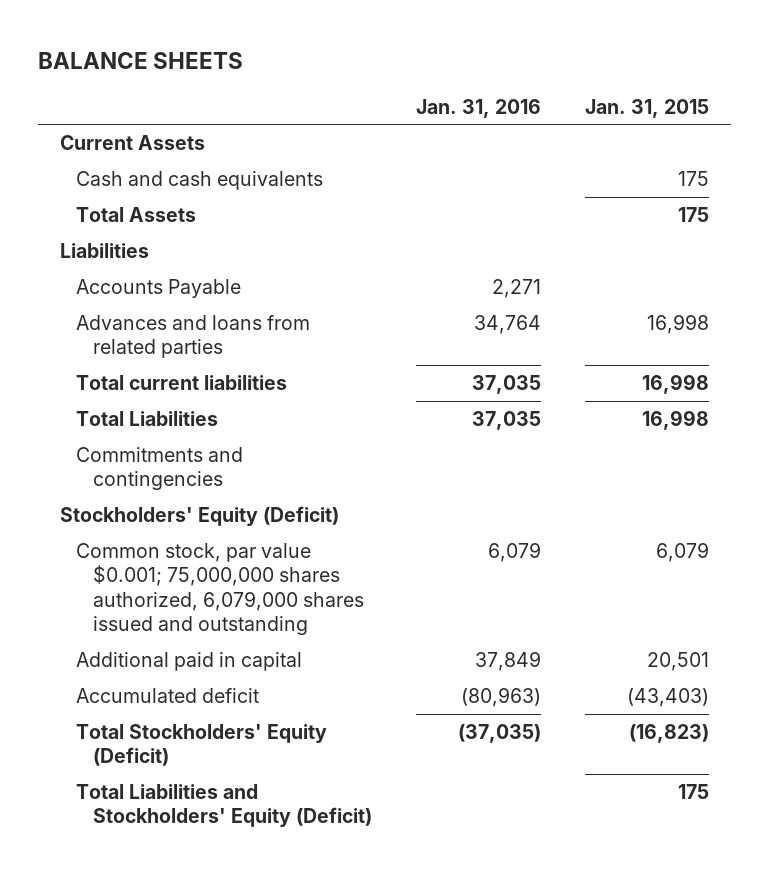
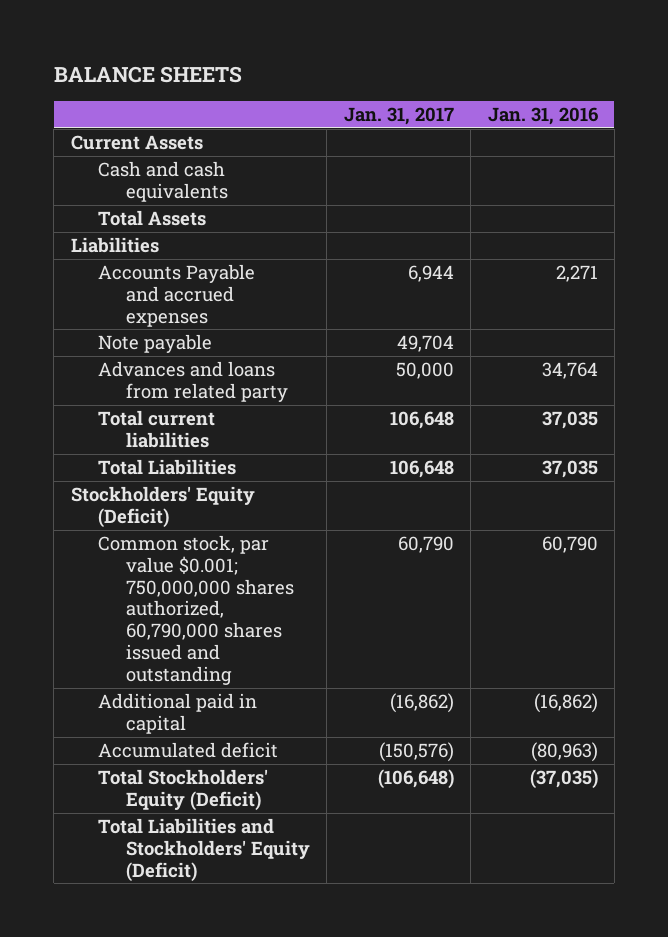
- | Jan. 31, 2016 | Jan. 31, 2015
+ | Jan. 31, 2017 | Jan. 31, 2016
- Accounts Payable | 2,271 |
- Advances and loans from related parties | 34,764 | 16,998
+ Accounts Payable and accrued expenses | 6,944 | 2,271
+ Note payable | 49,704 |
+ Advances and loans from related party | 50,000 | 34,764
- Commitments and contingencies
- Common stock, par value $0.001; 75,000,000 shares authorized, 6,079,000 shares issued and outstanding | 6,079 | 6,079
- Additional paid in capital | 37,849 | 20,501
+ Common stock, par value $0.001; 750,000,000 shares authorized, 60,790,000 shares issued and outstanding | 60,790 | 60,790
+ Additional paid in capital | (16,862) | (16,862)

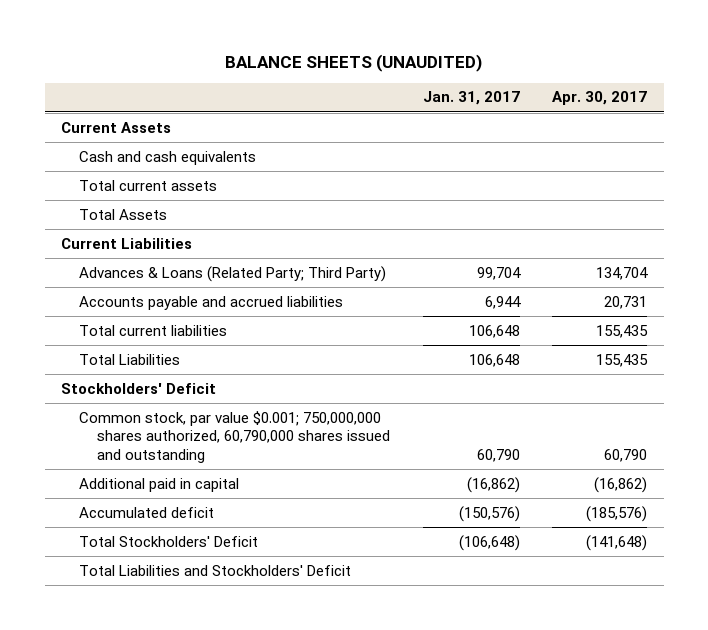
- BALANCE SHEETS
+ BALANCE SHEETS (UNAUDITED)
- | Jan. 31, 2017 | Jan. 31, 2016
+ | Jan. 31, 2017 | Apr. 30, 2017
+ Total current assets
- Liabilities
- Accounts Payable and accrued expenses | 6,944 | 2,271
- Note payable | 49,704 |
- Advances and loans from related party | 50,000 | 34,764
+ Current Liabilities
+ Advances & Loans (Related Party; Third Party) | 99,704 | 134,704
+ Accounts payable and accrued liabilities | 6,944 | 20,731
- Stockholders' Equity (Deficit)
+ Stockholders' Deficit
- Total Stockholders' Equity (Deficit) | (106,648) | (37,035)
- Total Liabilities and Stockholders' Equity (Deficit)
+ Total Stockholders' Deficit | (106,648) | (141,648)
+ Total Liabilities and Stockholders' Deficit

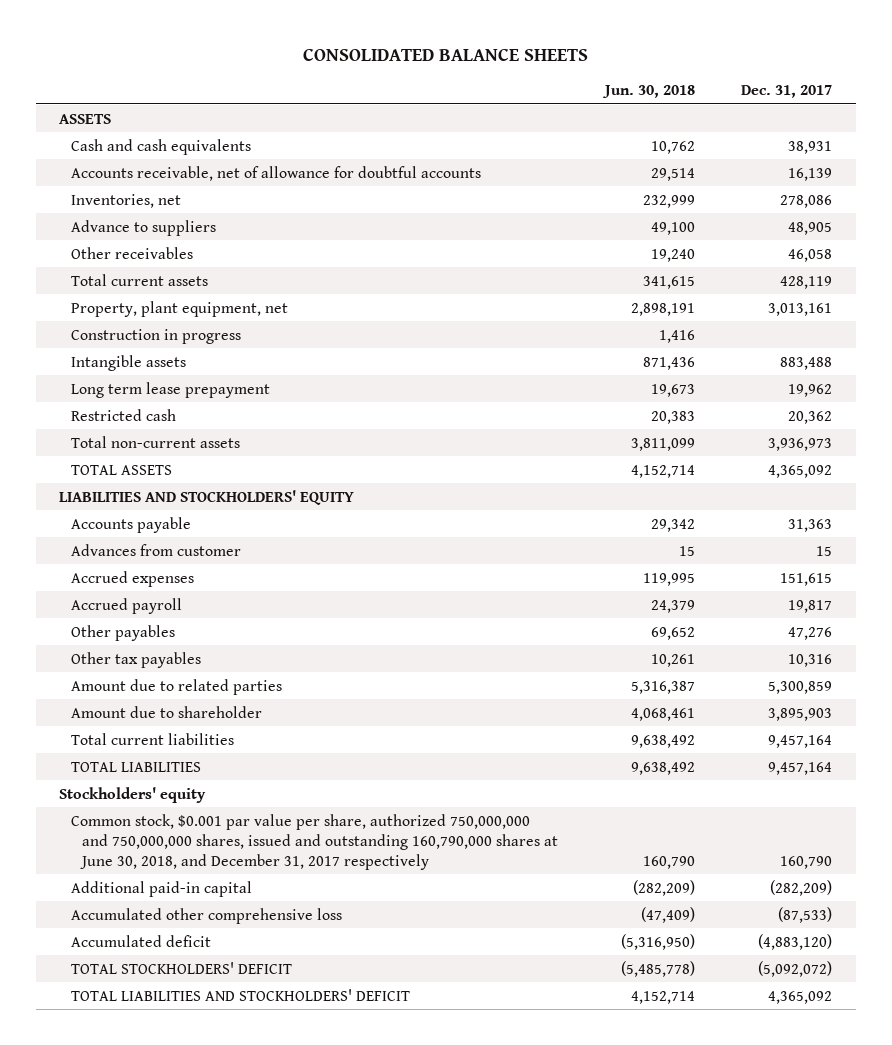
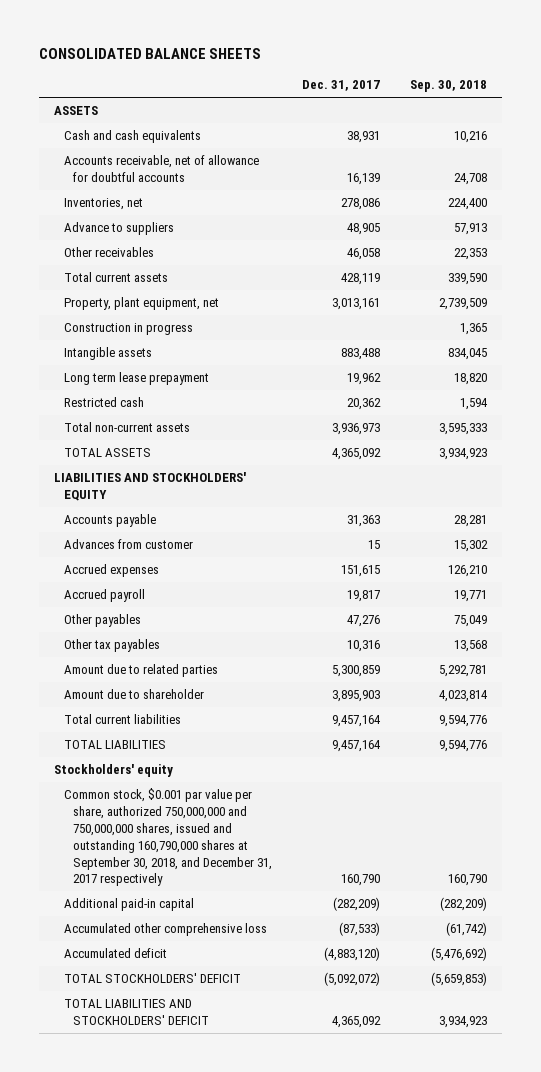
- | Jun. 30, 2018 | Dec. 31, 2017
+ | Dec. 31, 2017 | Sep. 30, 2018
- Common stock, $0.001 par value per share, authorized 750,000,000 and 750,000,000 shares, issued and outstanding 160,790,000 shares at June 30, 2018, and December 31, 2017 respectively | 160,790 | 160,790
+ Common stock, $0.001 par value per share, authorized 750,000,000 and 750,000,000 shares, issued and outstanding 160,790,000 shares at September 30, 2018, and December 31, 2017 respectively | 160,790 | 160,790

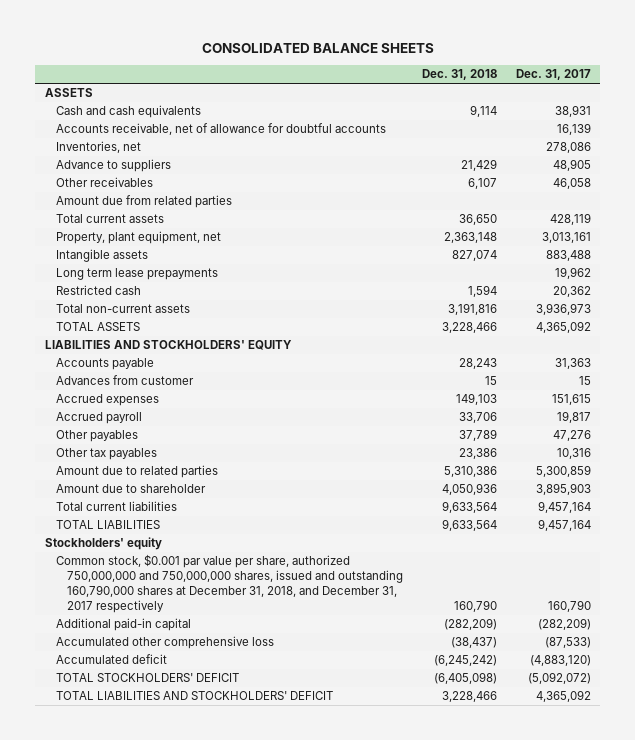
- | Dec. 31, 2017 | Sep. 30, 2018
+ | Dec. 31, 2018 | Dec. 31, 2017
+ Amount due from related parties
- Construction in progress | | 1,365
- Long term lease prepayment | 19,962 | 18,820
+ Long term lease prepayments | | 19,962
- Common stock, $0.001 par value per share, authorized 750,000,000 and 750,000,000 shares, issued and outstanding 160,790,000 shares at September 30, 2018, and December 31, 2017 respectively | 160,790 | 160,790
+ Common stock, $0.001 par value per share, authorized 750,000,000 and 750,000,000 shares, issued and outstanding 160,790,000 shares at December 31, 2018, and December 31, 2017 respectively | 160,790 | 160,790

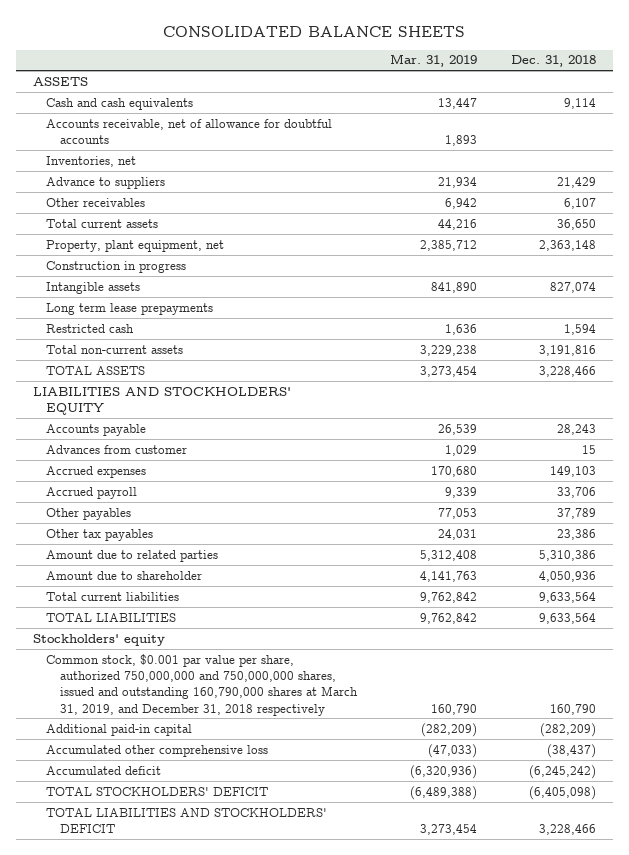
- | Dec. 31, 2018 | Dec. 31, 2017
+ | Mar. 31, 2019 | Dec. 31, 2018
- Amount due from related parties
+ Construction in progress
- Common stock, $0.001 par value per share, authorized 750,000,000 and 750,000,000 shares, issued and outstanding 160,790,000 shares at December 31, 2018, and December 31, 2017 respectively | 160,790 | 160,790
+ Common stock, $0.001 par value per share, authorized 750,000,000 and 750,000,000 shares, issued and outstanding 160,790,000 shares at March 31, 2019, and December 31, 2018 respectively | 160,790 | 160,790

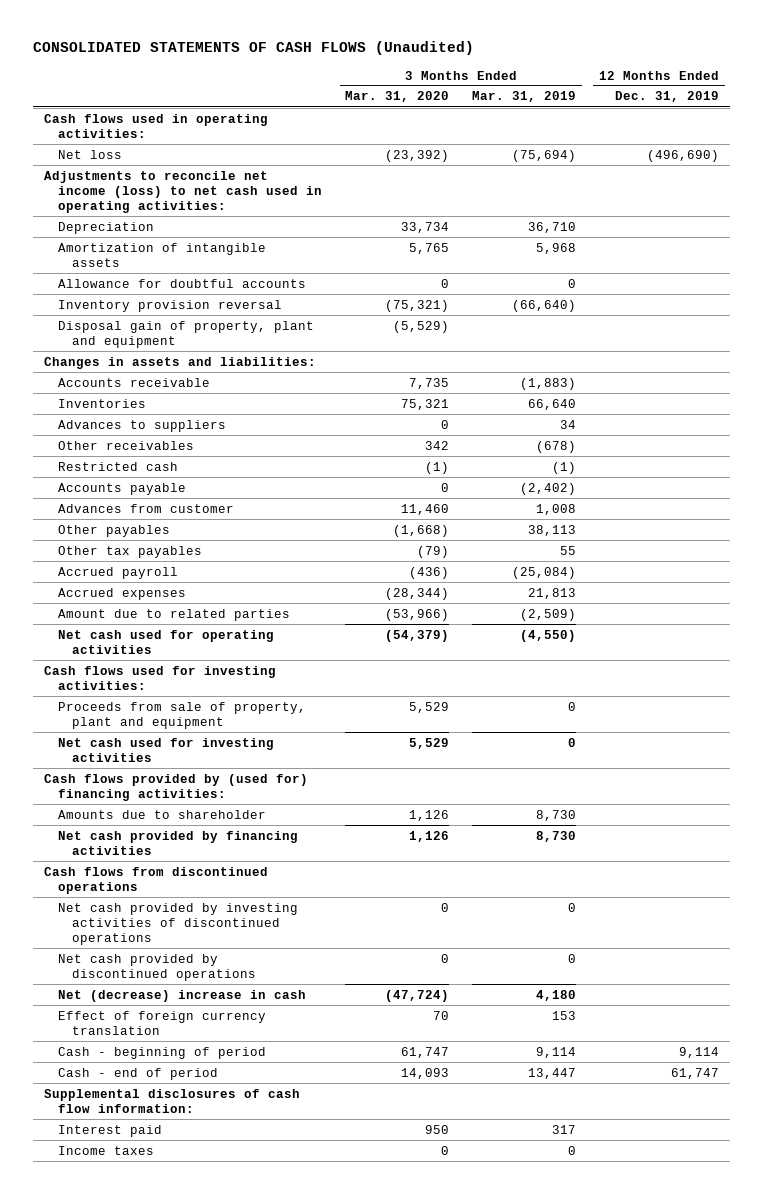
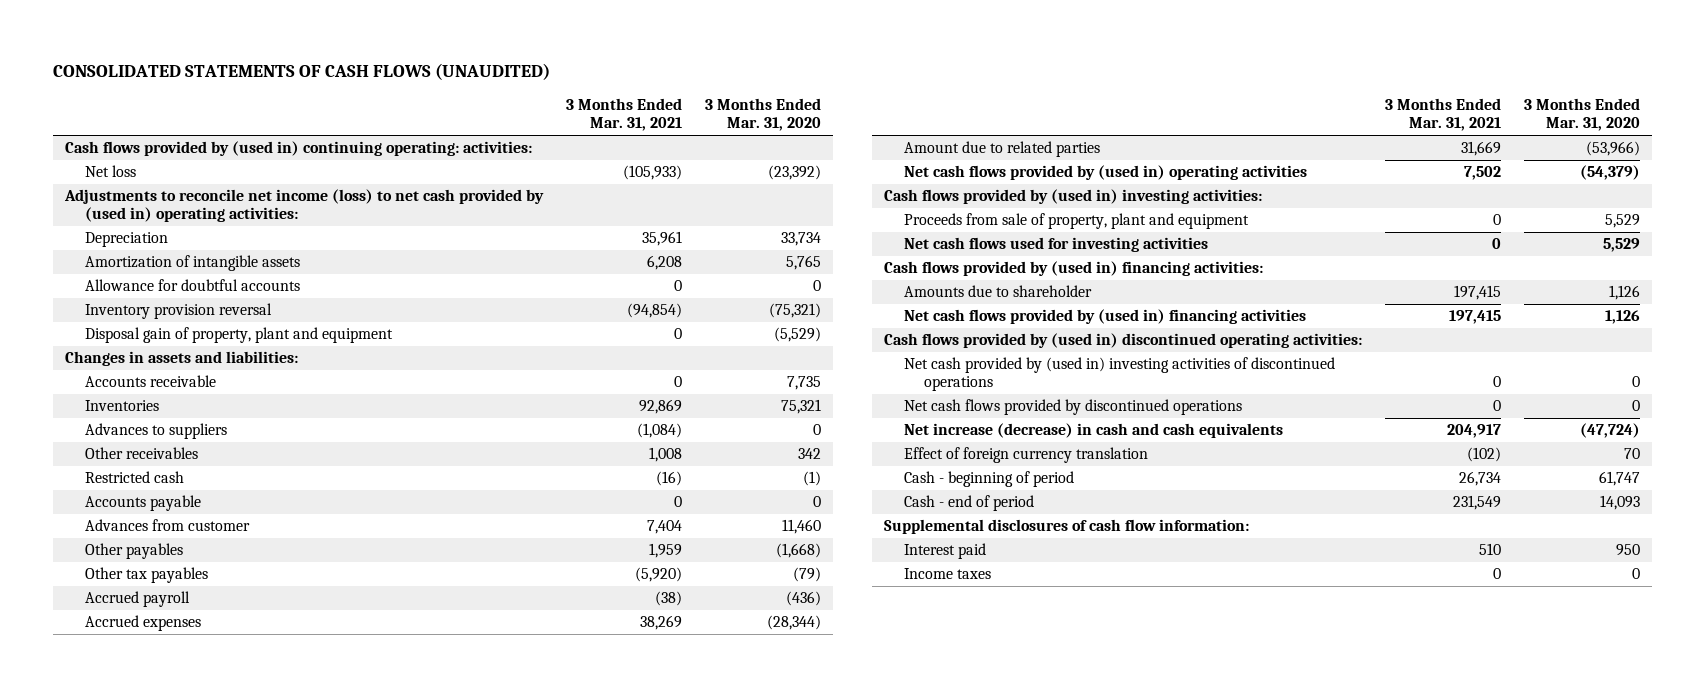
- CONSOLIDATED STATEMENTS OF CASH FLOWS (Unaudited)
+ CONSOLIDATED STATEMENTS OF CASH FLOWS (UNAUDITED)
- | 3 Months Ended Mar. 31, 2020 | 3 Months Ended Mar. 31, 2019 | 12 Months Ended Dec. 31, 2019
+ | 3 Months Ended Mar. 31, 2021 | 3 Months Ended Mar. 31, 2020
- Cash flows used in operating activities:
+ Cash flows provided by (used in) continuing operating: activities:
- Adjustments to reconcile net income (loss) to net cash used in operating activities:
+ Adjustments to reconcile net income (loss) to net cash provided by (used in) operating activities:
- Net cash used for operating activities | (54,379) | (4,550) |
- Cash flows used for investing activities:
+ Net cash flows provided by (used in) operating activities | 7,502 | (54,379)
+ Cash flows provided by (used in) investing activities:
- Net cash used for investing activities | 5,529 | 0 |
- Cash flows provided by (used for) financing activities:
+ Net cash flows used for investing activities | 0 | 5,529
+ Cash flows provided by (used in) financing activities:
- Net cash provided by financing activities | 1,126 | 8,730 |
- Cash flows from discontinued operations
- Net cash provided by investing activities of discontinued operations | 0 | 0 |
- Net cash provided by discontinued operations | 0 | 0 |
- Net (decrease) increase in cash | (47,724) | 4,180 |
+ Net cash flows provided by (used in) financing activities | 197,415 | 1,126
+ Cash flows provided by (used in) discontinued operating activities:
+ Net cash provided by (used in) investing activities of discontinued operations | 0 | 0
+ Net cash flows provided by discontinued operations | 0 | 0
+ Net increase (decrease) in cash and cash equivalents | 204,917 | (47,724)

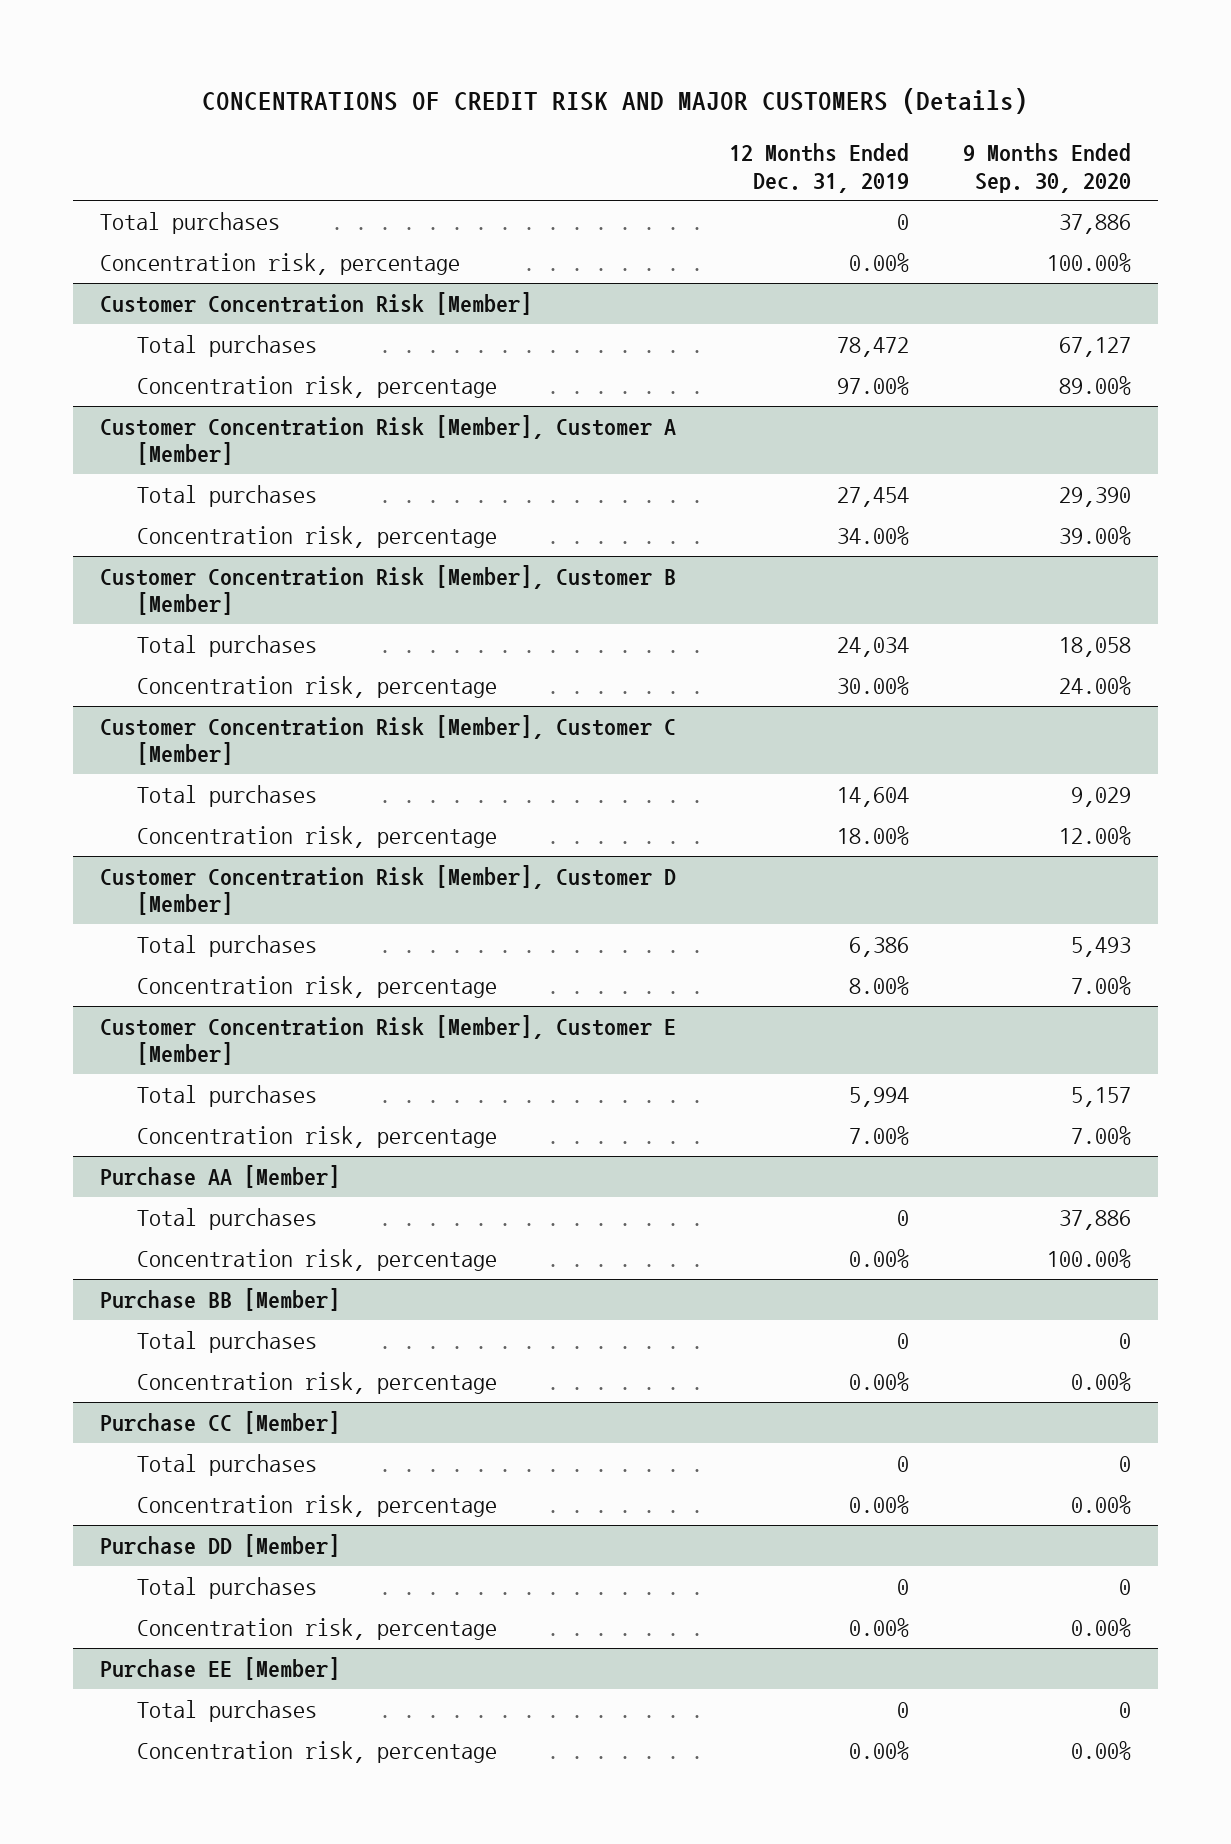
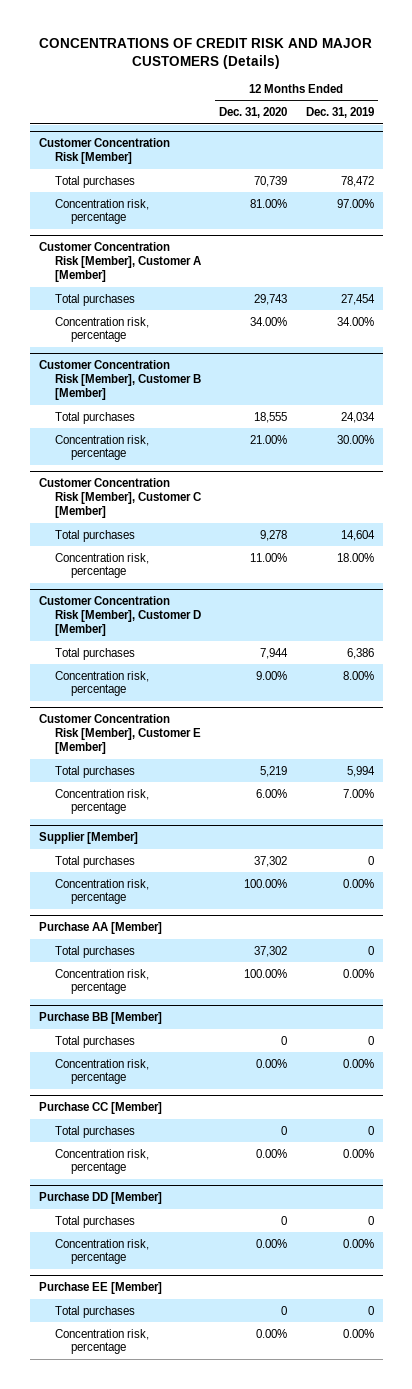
- | 12 Months Ended Dec. 31, 2019 | 9 Months Ended Sep. 30, 2020
+ | 12 Months Ended Dec. 31, 2020 | 12 Months Ended Dec. 31, 2019
- Total purchases | 0 | 37,886
- Concentration risk, percentage | 0.00% | 100.00%
+ Supplier [Member]
+ Total purchases | 37,302 | 0
+ Concentration risk, percentage | 100.00% | 0.00%

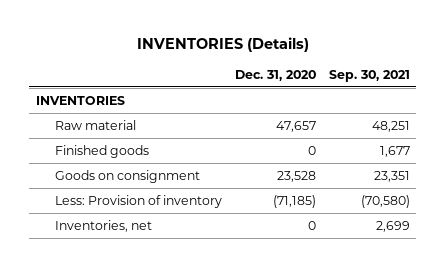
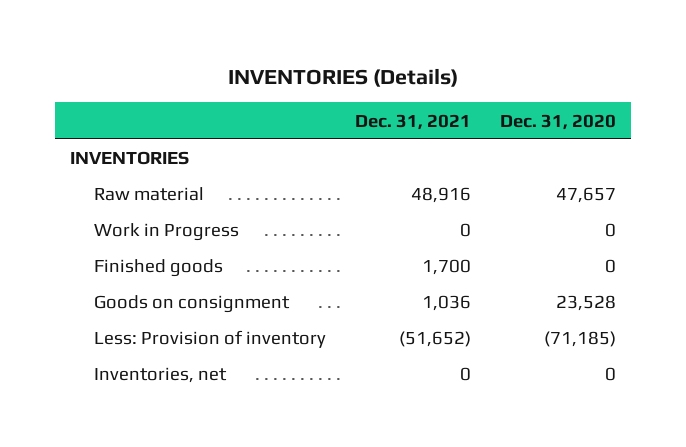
- | Dec. 31, 2020 | Sep. 30, 2021
+ | Dec. 31, 2021 | Dec. 31, 2020
+ Work in Progress | 0 | 0

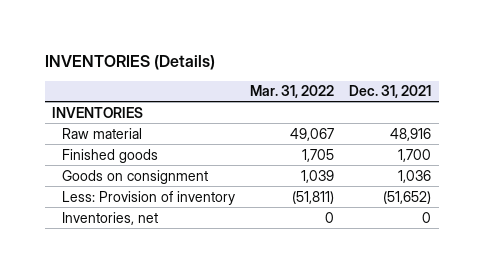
- | Dec. 31, 2021 | Dec. 31, 2020
+ | Mar. 31, 2022 | Dec. 31, 2021
- Work in Progress | 0 | 0

